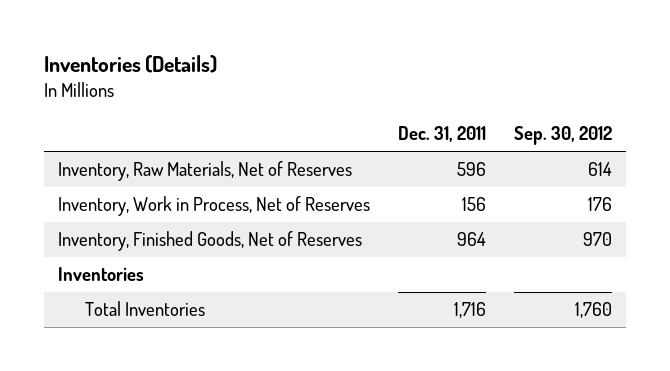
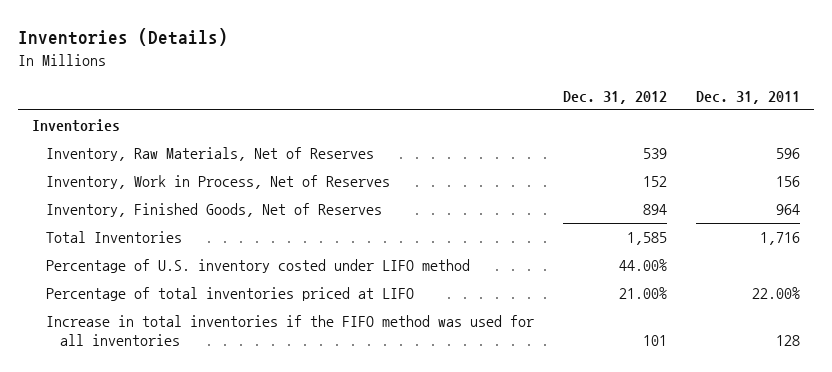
- | Dec. 31, 2011 | Sep. 30, 2012
+ | Dec. 31, 2012 | Dec. 31, 2011
moved up: Inventories
+ Percentage of U.S. inventory costed under LIFO method | 44.00% |
+ Percentage of total inventories priced at LIFO | 21.00% | 22.00%
+ Increase in total inventories if the FIFO method was used for all inventories | 101 | 128

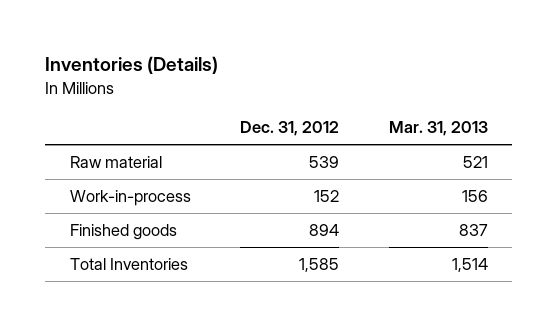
- | Dec. 31, 2012 | Dec. 31, 2011
+ | Dec. 31, 2012 | Mar. 31, 2013
- Inventories
- Inventory, Raw Materials, Net of Reserves | 539 | 596
- Inventory, Work in Process, Net of Reserves | 152 | 156
- Inventory, Finished Goods, Net of Reserves | 894 | 964
+ Raw material | 539 | 521
+ Work-in-process | 152 | 156
+ Finished goods | 894 | 837
- Percentage of U.S. inventory costed under LIFO method | 44.00% |
- Percentage of total inventories priced at LIFO | 21.00% | 22.00%
- Increase in total inventories if the FIFO method was used for all inventories | 101 | 128

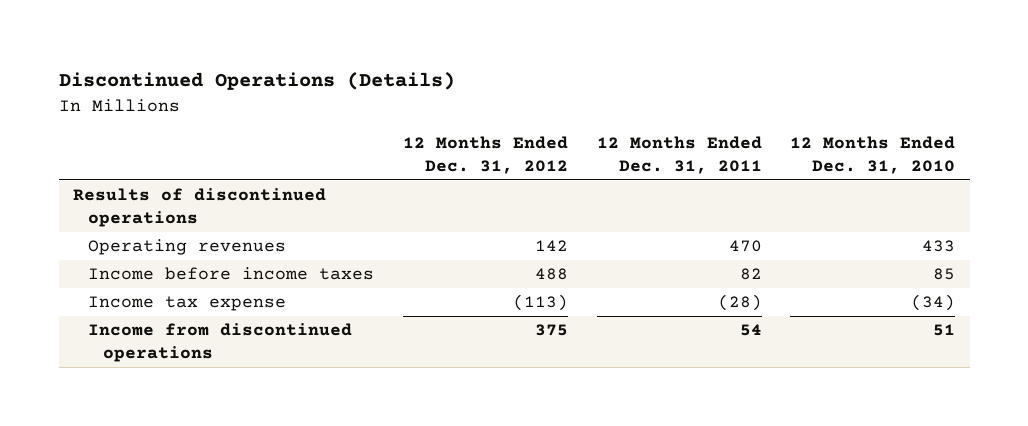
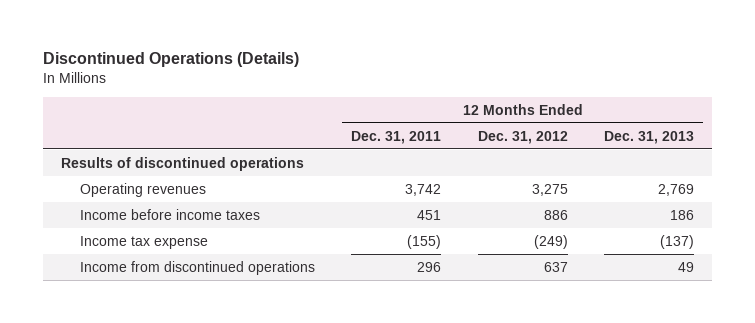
- | 12 Months Ended Dec. 31, 2012 | 12 Months Ended Dec. 31, 2011 | 12 Months Ended Dec. 31, 2010
+ | 12 Months Ended Dec. 31, 2011 | 12 Months Ended Dec. 31, 2012 | 12 Months Ended Dec. 31, 2013
- Operating revenues | 142 | 470 | 433
- Income before income taxes | 488 | 82 | 85
- Income tax expense | (113) | (28) | (34)
- Income from discontinued operations | 375 | 54 | 51
+ Operating revenues | 3,742 | 3,275 | 2,769
+ Income before income taxes | 451 | 886 | 186
+ Income tax expense | (155) | (249) | (137)
+ Income from discontinued operations | 296 | 637 | 49

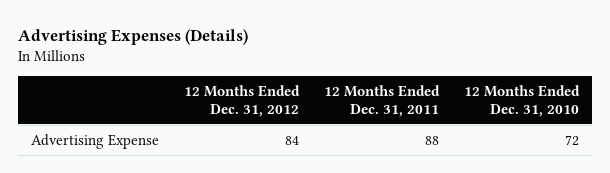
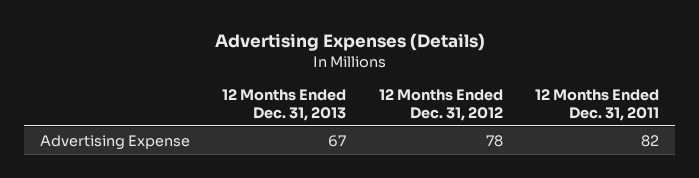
- | 12 Months Ended Dec. 31, 2012 | 12 Months Ended Dec. 31, 2011 | 12 Months Ended Dec. 31, 2010
+ | 12 Months Ended Dec. 31, 2013 | 12 Months Ended Dec. 31, 2012 | 12 Months Ended Dec. 31, 2011
- Advertising Expense | 84 | 88 | 72
+ Advertising Expense | 67 | 78 | 82

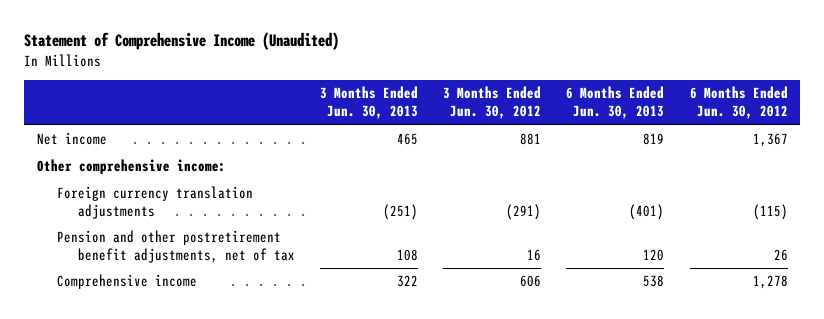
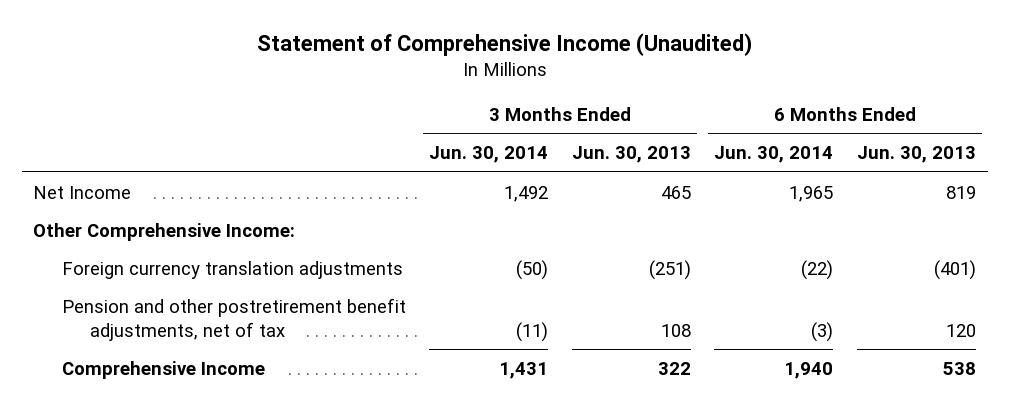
- | 3 Months Ended Jun. 30, 2013 | 3 Months Ended Jun. 30, 2012 | 6 Months Ended Jun. 30, 2013 | 6 Months Ended Jun. 30, 2012
+ | 3 Months Ended Jun. 30, 2014 | 3 Months Ended Jun. 30, 2013 | 6 Months Ended Jun. 30, 2014 | 6 Months Ended Jun. 30, 2013
- Net income | 465 | 881 | 819 | 1,367
- Other comprehensive income:
+ Net Income | 1,492 | 465 | 1,965 | 819
+ Other Comprehensive Income:
- Comprehensive income | 322 | 606 | 538 | 1,278
+ Comprehensive Income | 1,431 | 322 | 1,940 | 538

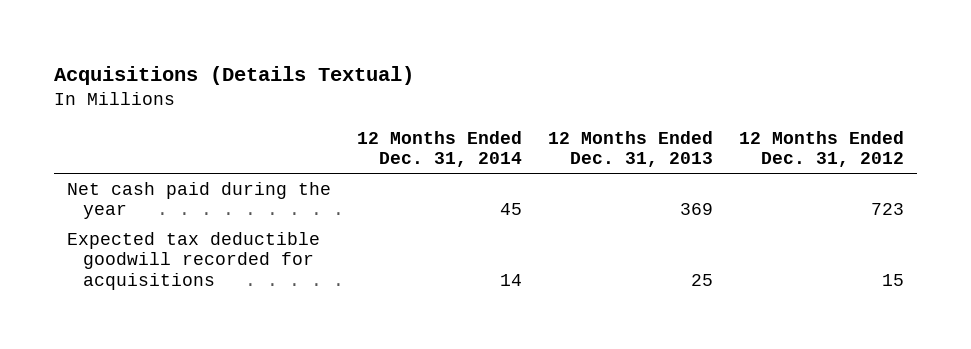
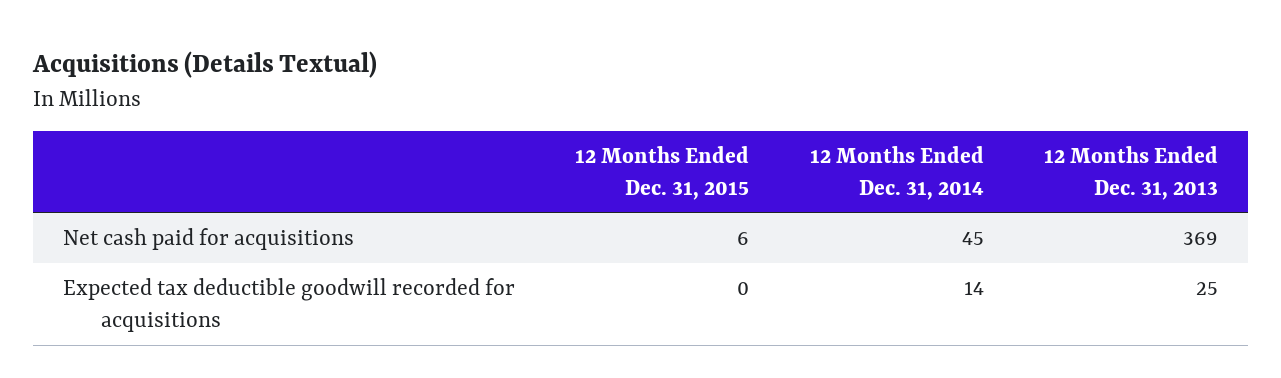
- | 12 Months Ended Dec. 31, 2014 | 12 Months Ended Dec. 31, 2013 | 12 Months Ended Dec. 31, 2012
+ | 12 Months Ended Dec. 31, 2015 | 12 Months Ended Dec. 31, 2014 | 12 Months Ended Dec. 31, 2013
- Net cash paid during the year | 45 | 369 | 723
+ Net cash paid for acquisitions | 6 | 45 | 369

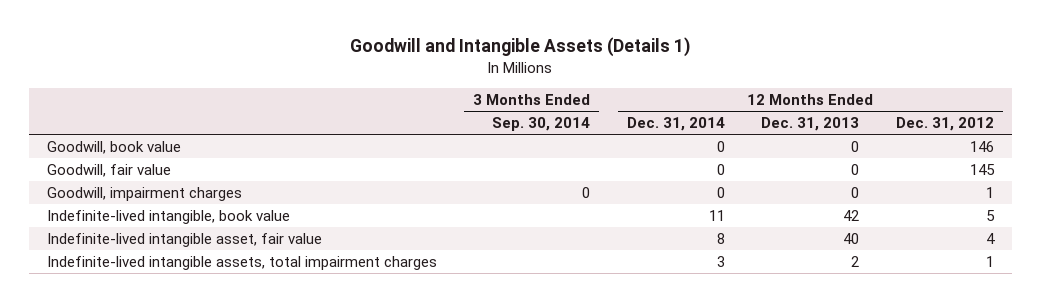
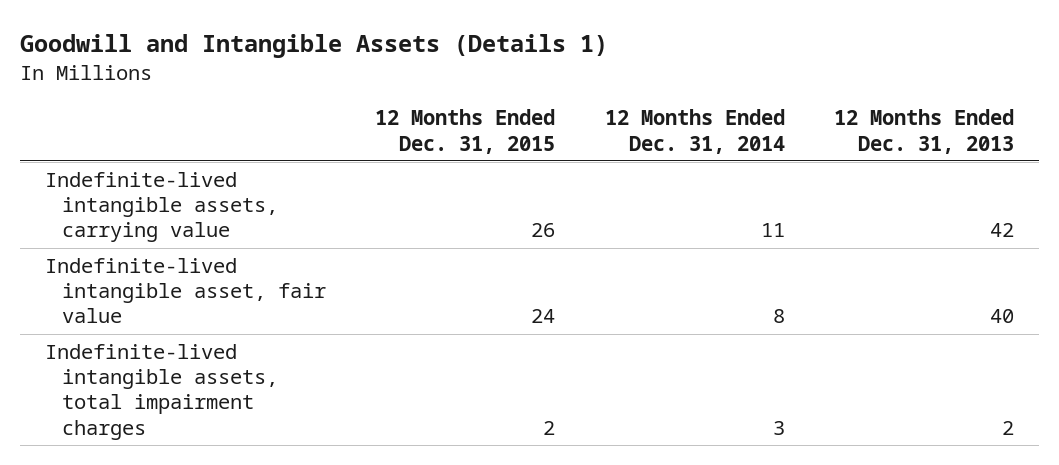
- | 3 Months Ended Sep. 30, 2014 | 12 Months Ended Dec. 31, 2014 | 12 Months Ended Dec. 31, 2013 | 12 Months Ended Dec. 31, 2012
+ | 12 Months Ended Dec. 31, 2015 | 12 Months Ended Dec. 31, 2014 | 12 Months Ended Dec. 31, 2013
- Goodwill, book value | | 0 | 0 | 146
- Goodwill, fair value | | 0 | 0 | 145
- Goodwill, impairment charges | 0 | 0 | 0 | 1
- Indefinite-lived intangible, book value | | 11 | 42 | 5
+ Indefinite-lived intangible assets, carrying value | 26 | 11 | 42

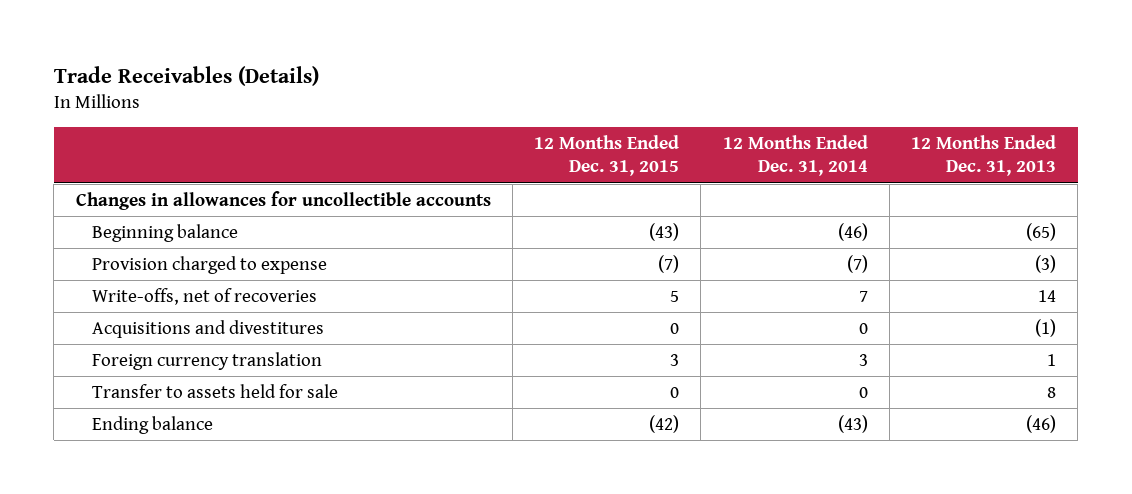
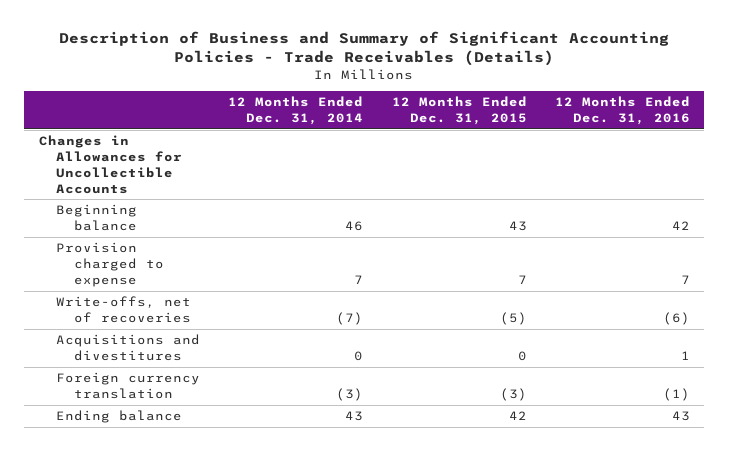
- Trade Receivables (Details)
+ Description of Business and Summary of Significant Accounting Policies - Trade Receivables (Details)
- | 12 Months Ended Dec. 31, 2015 | 12 Months Ended Dec. 31, 2014 | 12 Months Ended Dec. 31, 2013
+ | 12 Months Ended Dec. 31, 2014 | 12 Months Ended Dec. 31, 2015 | 12 Months Ended Dec. 31, 2016
- Changes in allowances for uncollectible accounts
- Beginning balance | (43) | (46) | (65)
- Provision charged to expense | (7) | (7) | (3)
- Write-offs, net of recoveries | 5 | 7 | 14
+ Changes in Allowances for Uncollectible Accounts
+ Beginning balance | 46 | 43 | 42
+ Provision charged to expense | 7 | 7 | 7
+ Write-offs, net of recoveries | (7) | (5) | (6)
- Foreign currency translation | 3 | 3 | 1
- Transfer to assets held for sale | 0 | 0 | 8
- Ending balance | (42) | (43) | (46)
+ Foreign currency translation | (3) | (3) | (1)
+ Ending balance | 43 | 42 | 43

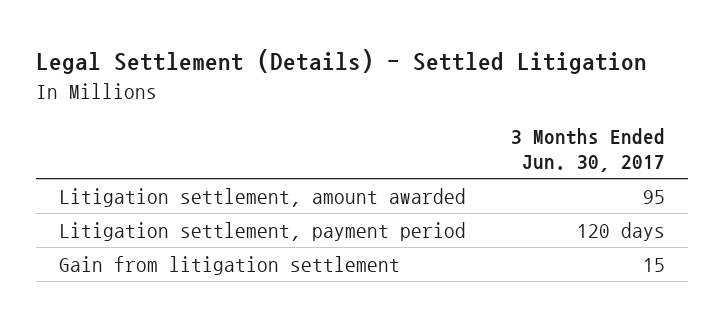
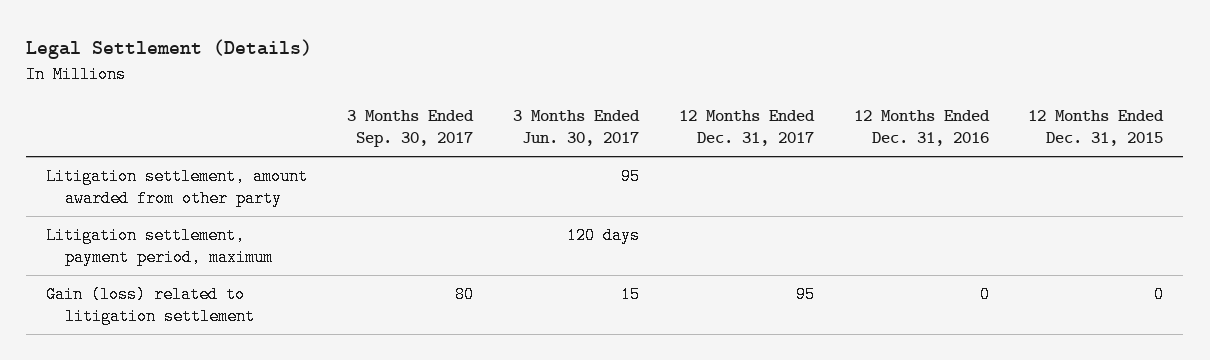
- Legal Settlement (Details) - Settled Litigation
+ Legal Settlement (Details)
- | 3 Months Ended Jun. 30, 2017
+ | 3 Months Ended Sep. 30, 2017 | 3 Months Ended Jun. 30, 2017 | 12 Months Ended Dec. 31, 2017 | 12 Months Ended Dec. 31, 2016 | 12 Months Ended Dec. 31, 2015
- Litigation settlement, amount awarded | 95
- Litigation settlement, payment period | 120 days
- Gain from litigation settlement | 15
+ Litigation settlement, amount awarded from other party | | 95 | | |
+ Litigation settlement, payment period, maximum | | 120 days | | |
+ Gain (loss) related to litigation settlement | 80 | 15 | 95 | 0 | 0

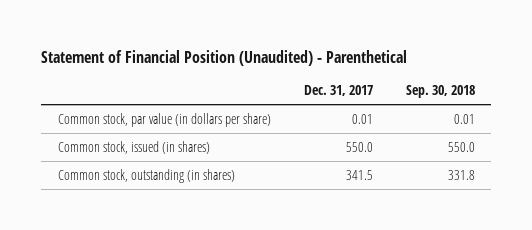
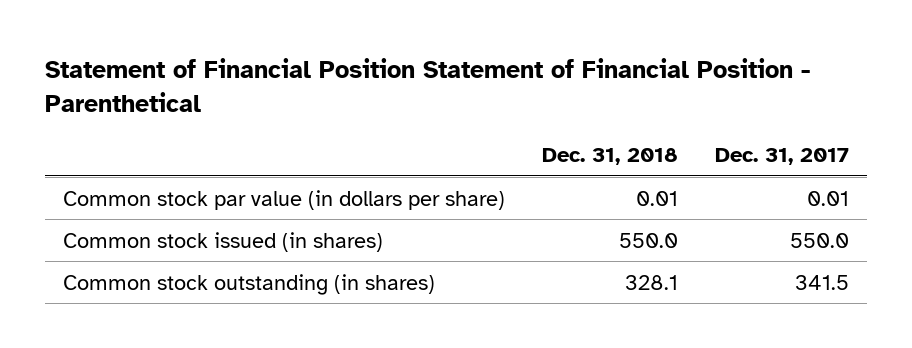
- Statement of Financial Position (Unaudited) - Parenthetical
+ Statement of Financial Position Statement of Financial Position - Parenthetical
- | Dec. 31, 2017 | Sep. 30, 2018
+ | Dec. 31, 2018 | Dec. 31, 2017
- Common stock, par value (in dollars per share) | 0.01 | 0.01
- Common stock, issued (in shares) | 550.0 | 550.0
- Common stock, outstanding (in shares) | 341.5 | 331.8
+ Common stock par value (in dollars per share) | 0.01 | 0.01
+ Common stock issued (in shares) | 550.0 | 550.0
+ Common stock outstanding (in shares) | 328.1 | 341.5

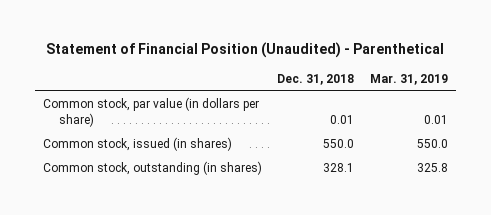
- Statement of Financial Position Statement of Financial Position - Parenthetical
+ Statement of Financial Position (Unaudited) - Parenthetical
- | Dec. 31, 2018 | Dec. 31, 2017
+ | Dec. 31, 2018 | Mar. 31, 2019
- Common stock par value (in dollars per share) | 0.01 | 0.01
- Common stock issued (in shares) | 550.0 | 550.0
- Common stock outstanding (in shares) | 328.1 | 341.5
+ Common stock, par value (in dollars per share) | 0.01 | 0.01
+ Common stock, issued (in shares) | 550.0 | 550.0
+ Common stock, outstanding (in shares) | 328.1 | 325.8

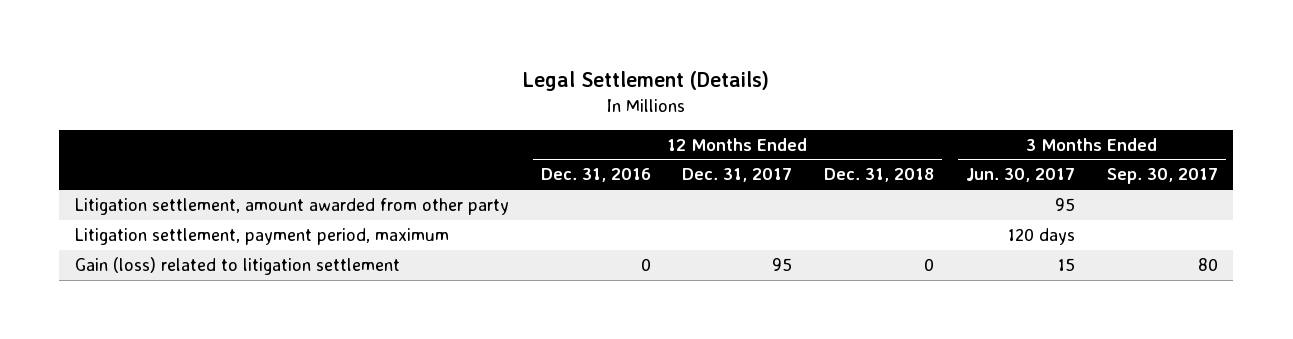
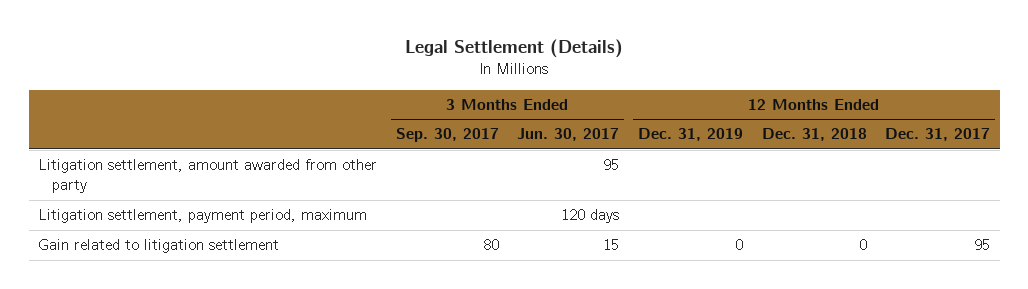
- | 12 Months Ended Dec. 31, 2016 | 12 Months Ended Dec. 31, 2017 | 12 Months Ended Dec. 31, 2018 | 3 Months Ended Jun. 30, 2017 | 3 Months Ended Sep. 30, 2017
+ | 3 Months Ended Sep. 30, 2017 | 3 Months Ended Jun. 30, 2017 | 12 Months Ended Dec. 31, 2019 | 12 Months Ended Dec. 31, 2018 | 12 Months Ended Dec. 31, 2017
- Gain (loss) related to litigation settlement | 0 | 95 | 0 | 15 | 80
+ Gain related to litigation settlement | 80 | 15 | 0 | 0 | 95

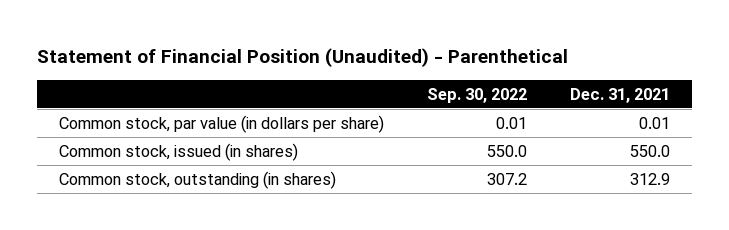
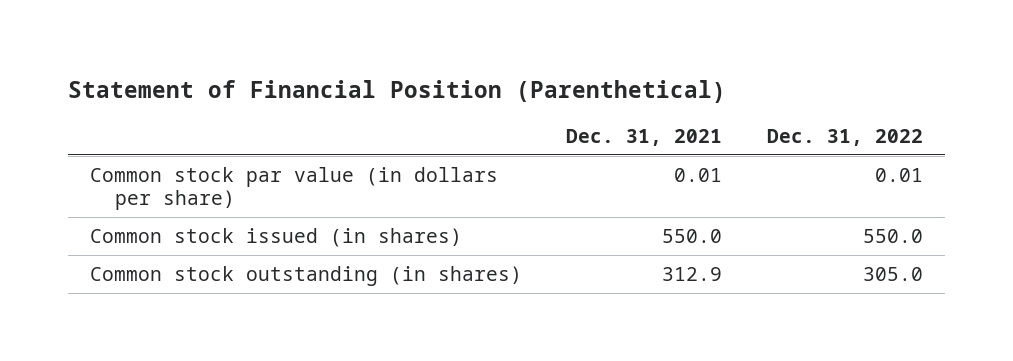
- Statement of Financial Position (Unaudited) - Parenthetical
+ Statement of Financial Position (Parenthetical)
- | Sep. 30, 2022 | Dec. 31, 2021
+ | Dec. 31, 2021 | Dec. 31, 2022
- Common stock, par value (in dollars per share) | 0.01 | 0.01
- Common stock, issued (in shares) | 550.0 | 550.0
- Common stock, outstanding (in shares) | 307.2 | 312.9
+ Common stock par value (in dollars per share) | 0.01 | 0.01
+ Common stock issued (in shares) | 550.0 | 550.0
+ Common stock outstanding (in shares) | 312.9 | 305.0

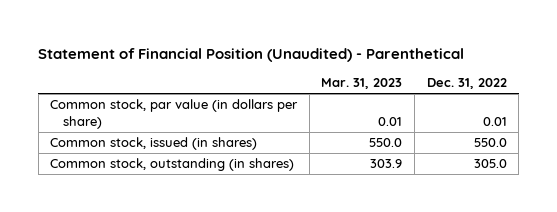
- Statement of Financial Position (Parenthetical)
+ Statement of Financial Position (Unaudited) - Parenthetical
- | Dec. 31, 2021 | Dec. 31, 2022
+ | Mar. 31, 2023 | Dec. 31, 2022
- Common stock par value (in dollars per share) | 0.01 | 0.01
- Common stock issued (in shares) | 550.0 | 550.0
- Common stock outstanding (in shares) | 312.9 | 305.0
+ Common stock, par value (in dollars per share) | 0.01 | 0.01
+ Common stock, issued (in shares) | 550.0 | 550.0
+ Common stock, outstanding (in shares) | 303.9 | 305.0

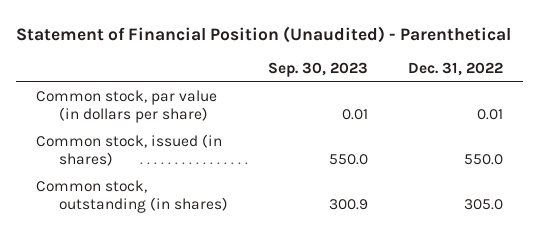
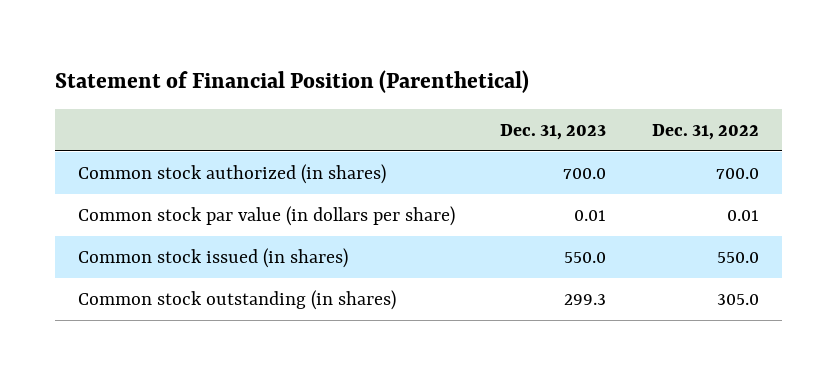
- Statement of Financial Position (Unaudited) - Parenthetical
+ Statement of Financial Position (Parenthetical)
- | Sep. 30, 2023 | Dec. 31, 2022
+ | Dec. 31, 2023 | Dec. 31, 2022
- Common stock, par value (in dollars per share) | 0.01 | 0.01
- Common stock, issued (in shares) | 550.0 | 550.0
- Common stock, outstanding (in shares) | 300.9 | 305.0
+ Common stock authorized (in shares) | 700.0 | 700.0
+ Common stock par value (in dollars per share) | 0.01 | 0.01
+ Common stock issued (in shares) | 550.0 | 550.0
+ Common stock outstanding (in shares) | 299.3 | 305.0

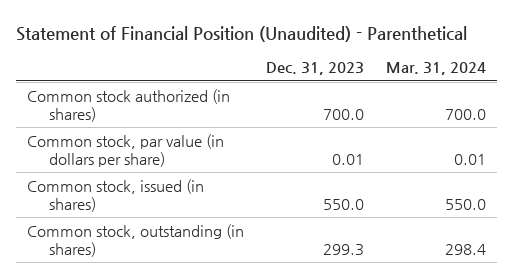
- Statement of Financial Position (Parenthetical)
+ Statement of Financial Position (Unaudited) - Parenthetical
- | Dec. 31, 2023 | Dec. 31, 2022
+ | Dec. 31, 2023 | Mar. 31, 2024
- Common stock par value (in dollars per share) | 0.01 | 0.01
- Common stock issued (in shares) | 550.0 | 550.0
- Common stock outstanding (in shares) | 299.3 | 305.0
+ Common stock, par value (in dollars per share) | 0.01 | 0.01
+ Common stock, issued (in shares) | 550.0 | 550.0
+ Common stock, outstanding (in shares) | 299.3 | 298.4

